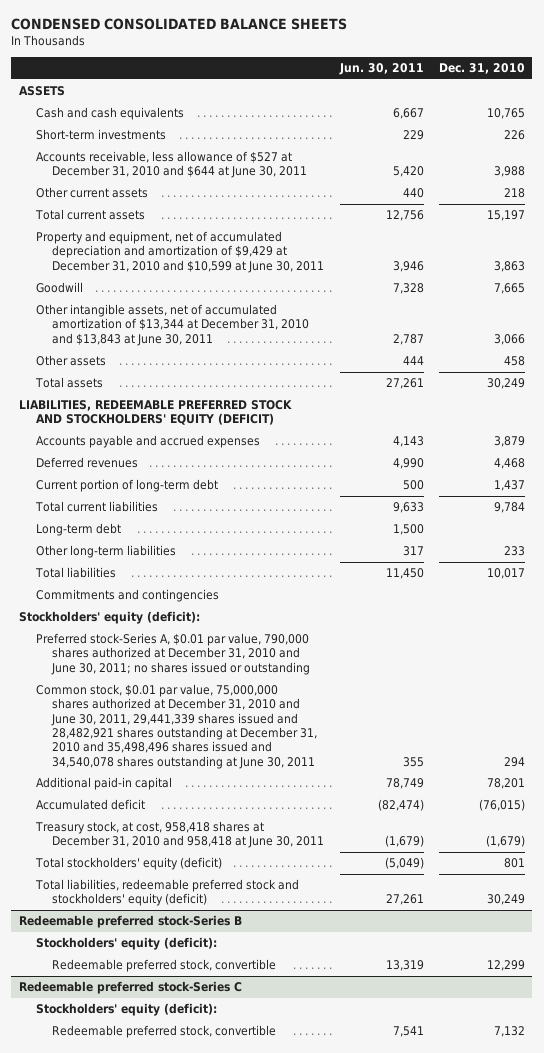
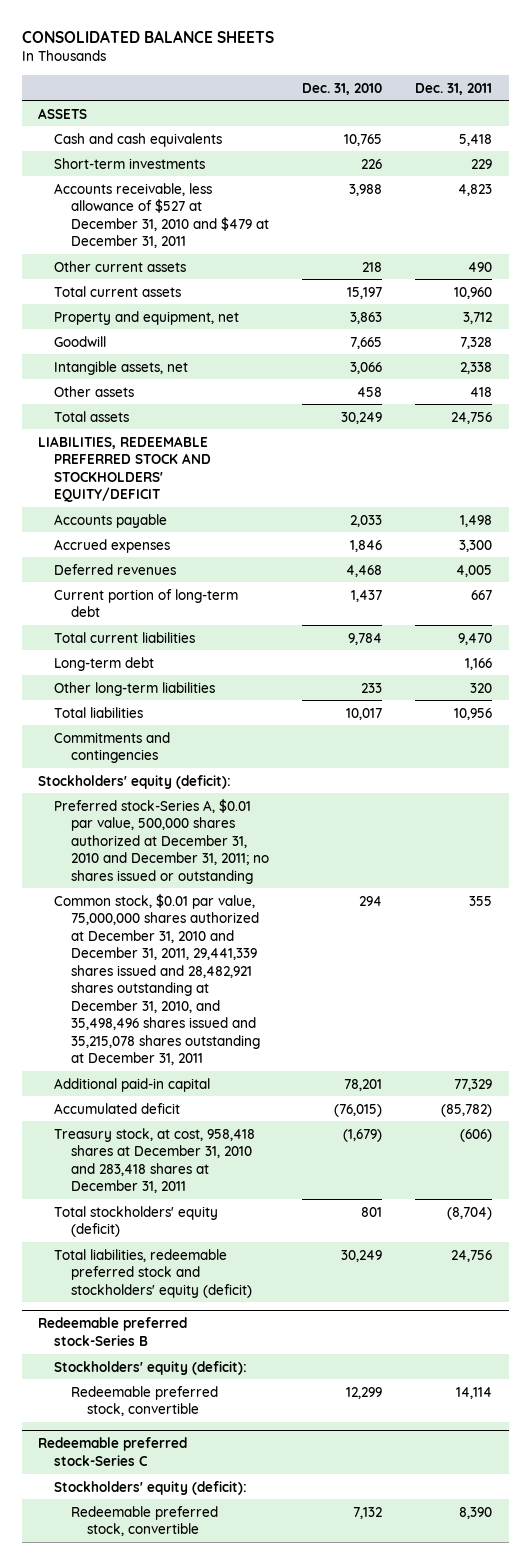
- CONDENSED CONSOLIDATED BALANCE SHEETS
+ CONSOLIDATED BALANCE SHEETS
- | Jun. 30, 2011 | Dec. 31, 2010
+ | Dec. 31, 2010 | Dec. 31, 2011
- Accounts receivable, less allowance of $527 at December 31, 2010 and $644 at June 30, 2011 | 5,420 | 3,988
+ Accounts receivable, less allowance of $527 at December 31, 2010 and $479 at December 31, 2011 | 3,988 | 4,823
- Property and equipment, net of accumulated depreciation and amortization of $9,429 at December 31, 2010 and $10,599 at June 30, 2011 | 3,946 | 3,863
+ Property and equipment, net | 3,863 | 3,712
- Other intangible assets, net of accumulated amortization of $13,344 at December 31, 2010 and $13,843 at June 30, 2011 | 2,787 | 3,066
+ Intangible assets, net | 3,066 | 2,338
- LIABILITIES, REDEEMABLE PREFERRED STOCK AND STOCKHOLDERS' EQUITY (DEFICIT)
- Accounts payable and accrued expenses | 4,143 | 3,879
+ LIABILITIES, REDEEMABLE PREFERRED STOCK AND STOCKHOLDERS' EQUITY/DEFICIT
+ Accounts payable | 2,033 | 1,498
+ Accrued expenses | 1,846 | 3,300
- Preferred stock-Series A, $0.01 par value, 790,000 shares authorized at December 31, 2010 and June 30, 2011; no shares issued or outstanding
- Common stock, $0.01 par value, 75,000,000 shares authorized at December 31, 2010 and June 30, 2011, 29,441,339 shares issued and 28,482,921 shares outstanding at December 31, 2010 and 35,498,496 shares issued and 34,540,078 shares outstanding at June 30, 2011 | 355 | 294
+ Preferred stock-Series A, $0.01 par value, 500,000 shares authorized at December 31, 2010 and December 31, 2011; no shares issued or outstanding
+ Common stock, $0.01 par value, 75,000,000 shares authorized at December 31, 2010 and December 31, 2011, 29,441,339 shares issued and 28,482,921 shares outstanding at December 31, 2010, and 35,498,496 shares issued and 35,215,078 shares outstanding at December 31, 2011 | 294 | 355
- Treasury stock, at cost, 958,418 shares at December 31, 2010 and 958,418 at June 30, 2011 | (1,679) | (1,679)
+ Treasury stock, at cost, 958,418 shares at December 31, 2010 and 283,418 shares at December 31, 2011 | (1,679) | (606)

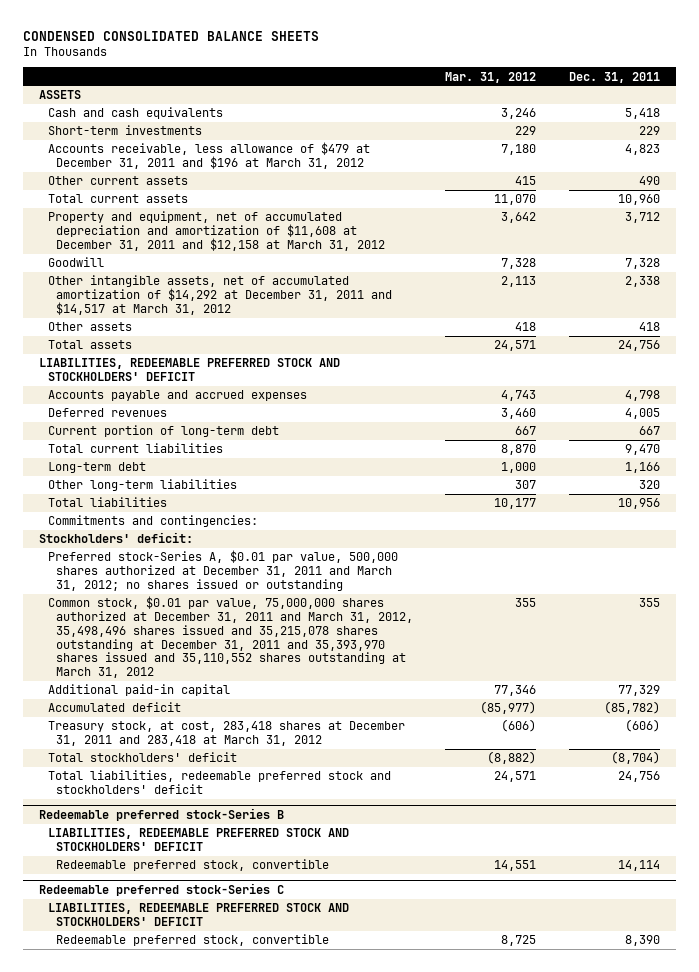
- CONSOLIDATED BALANCE SHEETS
+ CONDENSED CONSOLIDATED BALANCE SHEETS
- | Dec. 31, 2010 | Dec. 31, 2011
+ | Mar. 31, 2012 | Dec. 31, 2011
- Accounts receivable, less allowance of $527 at December 31, 2010 and $479 at December 31, 2011 | 3,988 | 4,823
+ Accounts receivable, less allowance of $479 at December 31, 2011 and $196 at March 31, 2012 | 7,180 | 4,823
- Property and equipment, net | 3,863 | 3,712
+ Property and equipment, net of accumulated depreciation and amortization of $11,608 at December 31, 2011 and $12,158 at March 31, 2012 | 3,642 | 3,712
- Intangible assets, net | 3,066 | 2,338
+ Other intangible assets, net of accumulated amortization of $14,292 at December 31, 2011 and $14,517 at March 31, 2012 | 2,113 | 2,338
- LIABILITIES, REDEEMABLE PREFERRED STOCK AND STOCKHOLDERS' EQUITY/DEFICIT
- Accounts payable | 2,033 | 1,498
- Accrued expenses | 1,846 | 3,300
+ LIABILITIES, REDEEMABLE PREFERRED STOCK AND STOCKHOLDERS' DEFICIT
+ Accounts payable and accrued expenses | 4,743 | 4,798
- Commitments and contingencies
- Stockholders' equity (deficit):
- Preferred stock-Series A, $0.01 par value, 500,000 shares authorized at December 31, 2010 and December 31, 2011; no shares issued or outstanding
- Common stock, $0.01 par value, 75,000,000 shares authorized at December 31, 2010 and December 31, 2011, 29,441,339 shares issued and 28,482,921 shares outstanding at December 31, 2010, and 35,498,496 shares issued and 35,215,078 shares outstanding at December 31, 2011 | 294 | 355
+ Commitments and contingencies:
+ Stockholders' deficit:
+ Preferred stock-Series A, $0.01 par value, 500,000 shares authorized at December 31, 2011 and March 31, 2012; no shares issued or outstanding
+ Common stock, $0.01 par value, 75,000,000 shares authorized at December 31, 2011 and March 31, 2012, 35,498,496 shares issued and 35,215,078 shares outstanding at December 31, 2011 and 35,393,970 shares issued and 35,110,552 shares outstanding at March 31, 2012 | 355 | 355
- Treasury stock, at cost, 958,418 shares at December 31, 2010 and 283,418 shares at December 31, 2011 | (1,679) | (606)
- Total stockholders' equity (deficit) | 801 | (8,704)
- Total liabilities, redeemable preferred stock and stockholders' equity (deficit) | 30,249 | 24,756
+ Treasury stock, at cost, 283,418 shares at December 31, 2011 and 283,418 at March 31, 2012 | (606) | (606)
+ Total stockholders' deficit | (8,882) | (8,704)
+ Total liabilities, redeemable preferred stock and stockholders' deficit | 24,571 | 24,756
@ Redeemable preferred stock-Series B
- Stockholders' equity (deficit):
+ LIABILITIES, REDEEMABLE PREFERRED STOCK AND STOCKHOLDERS' DEFICIT
@ Redeemable preferred stock-Series C
- Stockholders' equity (deficit):
+ LIABILITIES, REDEEMABLE PREFERRED STOCK AND STOCKHOLDERS' DEFICIT

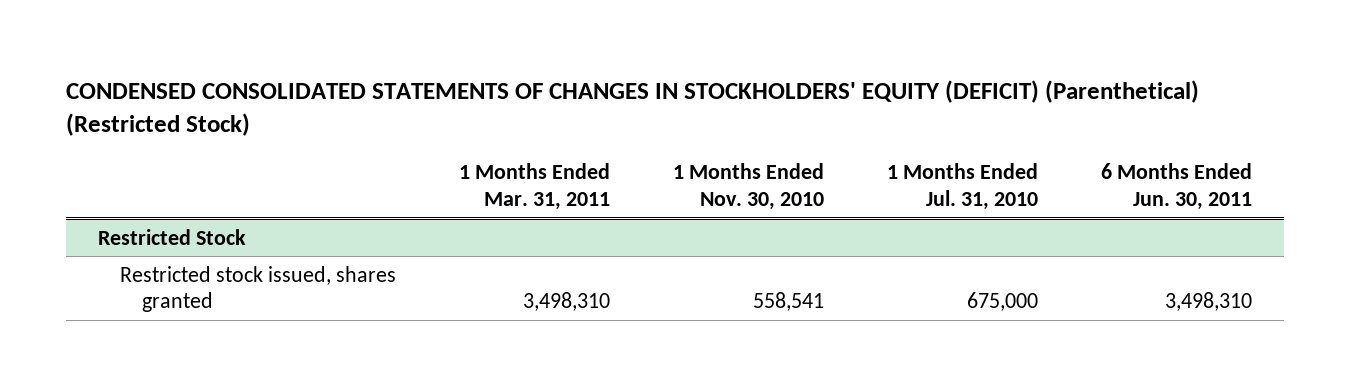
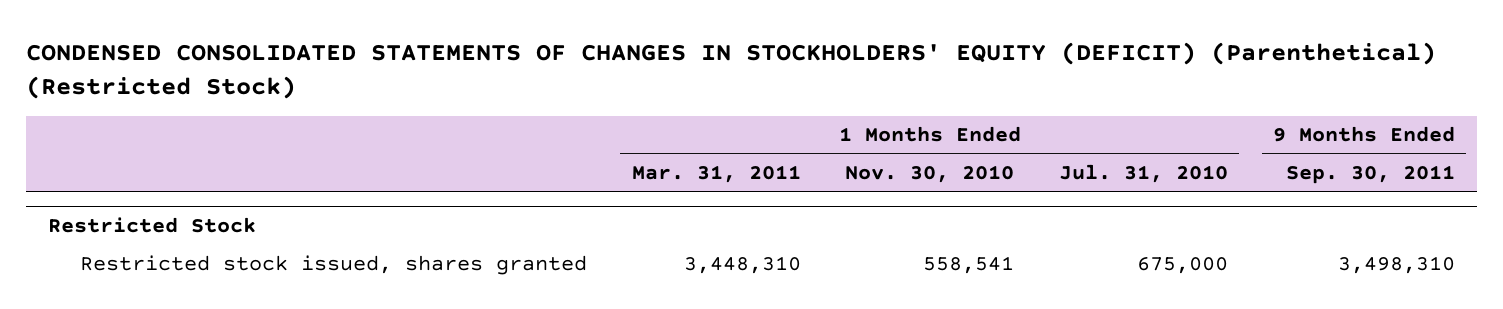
- | 1 Months Ended Mar. 31, 2011 | 1 Months Ended Nov. 30, 2010 | 1 Months Ended Jul. 31, 2010 | 6 Months Ended Jun. 30, 2011
+ | 1 Months Ended Mar. 31, 2011 | 1 Months Ended Nov. 30, 2010 | 1 Months Ended Jul. 31, 2010 | 9 Months Ended Sep. 30, 2011
@ Restricted Stock
- Restricted stock issued, shares granted | 3,498,310 | 558,541 | 675,000 | 3,498,310
+ Restricted stock issued, shares granted | 3,448,310 | 558,541 | 675,000 | 3,498,310

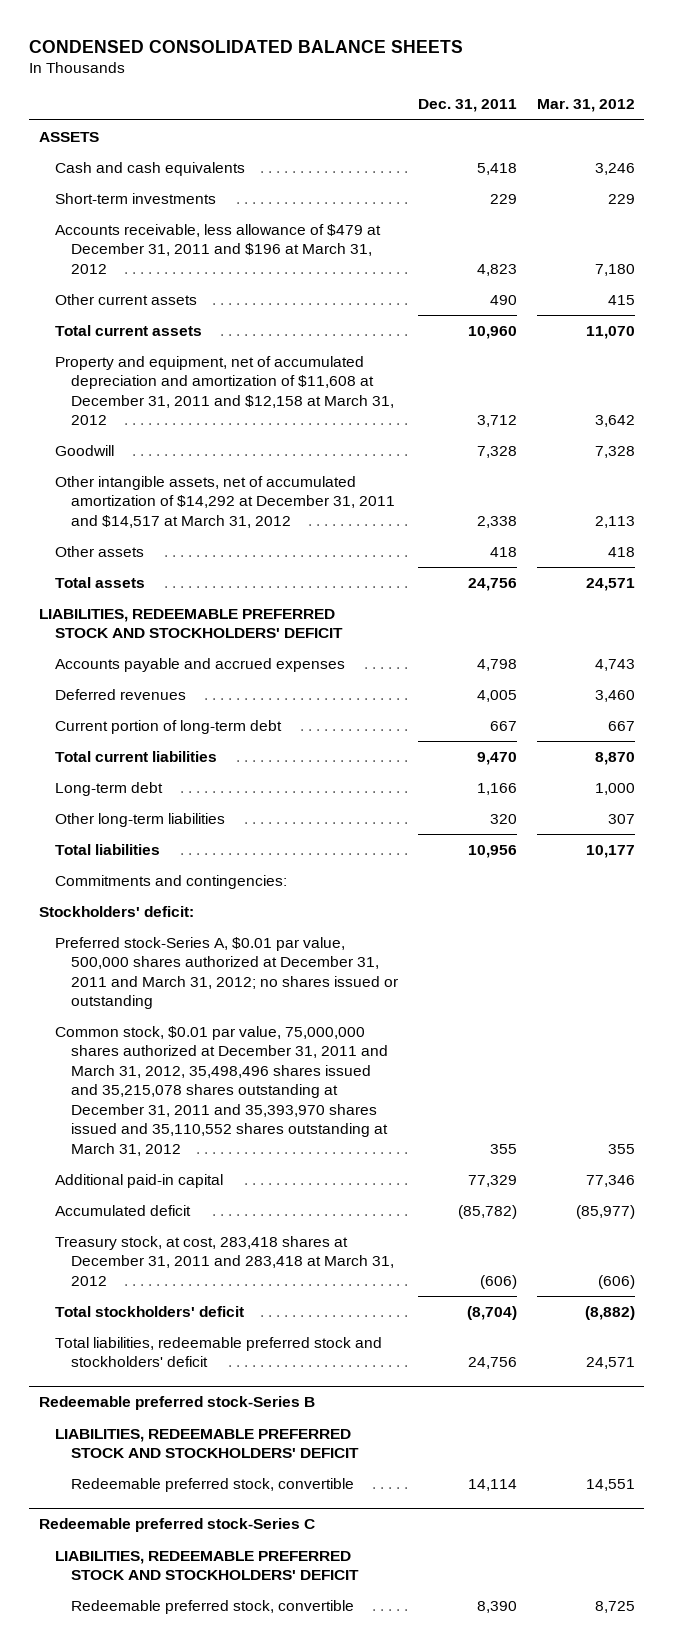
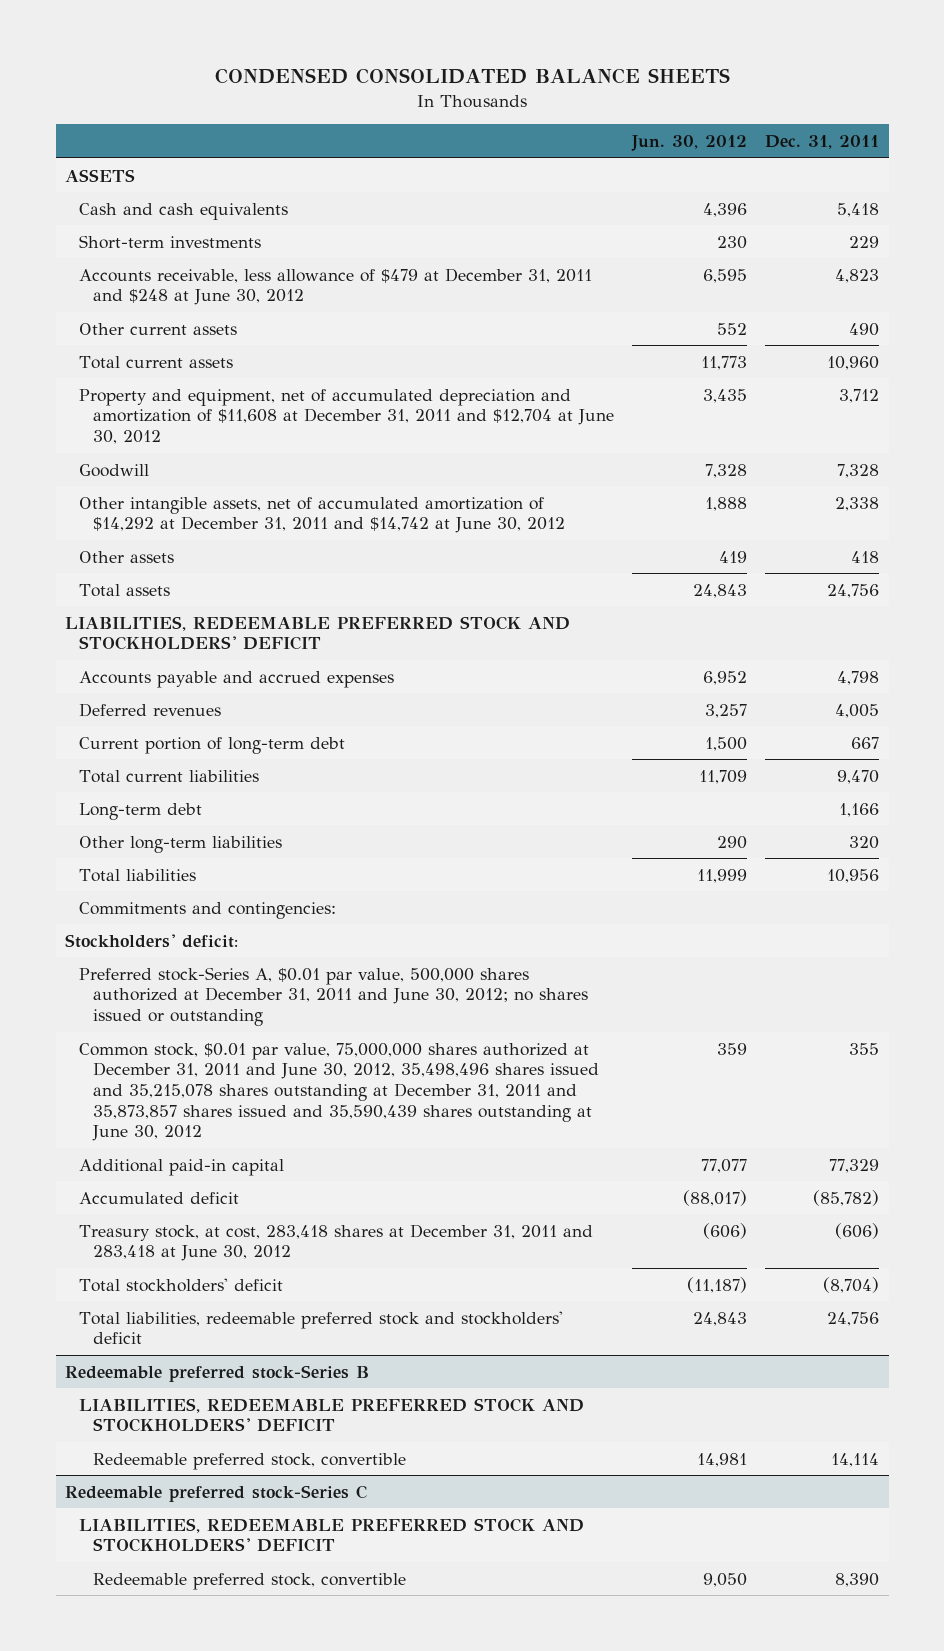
- | Dec. 31, 2011 | Mar. 31, 2012
+ | Jun. 30, 2012 | Dec. 31, 2011
- Accounts receivable, less allowance of $479 at December 31, 2011 and $196 at March 31, 2012 | 4,823 | 7,180
+ Accounts receivable, less allowance of $479 at December 31, 2011 and $248 at June 30, 2012 | 6,595 | 4,823
- Property and equipment, net of accumulated depreciation and amortization of $11,608 at December 31, 2011 and $12,158 at March 31, 2012 | 3,712 | 3,642
+ Property and equipment, net of accumulated depreciation and amortization of $11,608 at December 31, 2011 and $12,704 at June 30, 2012 | 3,435 | 3,712
- Other intangible assets, net of accumulated amortization of $14,292 at December 31, 2011 and $14,517 at March 31, 2012 | 2,338 | 2,113
+ Other intangible assets, net of accumulated amortization of $14,292 at December 31, 2011 and $14,742 at June 30, 2012 | 1,888 | 2,338
- Preferred stock-Series A, $0.01 par value, 500,000 shares authorized at December 31, 2011 and March 31, 2012; no shares issued or outstanding
- Common stock, $0.01 par value, 75,000,000 shares authorized at December 31, 2011 and March 31, 2012, 35,498,496 shares issued and 35,215,078 shares outstanding at December 31, 2011 and 35,393,970 shares issued and 35,110,552 shares outstanding at March 31, 2012 | 355 | 355
+ Preferred stock-Series A, $0.01 par value, 500,000 shares authorized at December 31, 2011 and June 30, 2012; no shares issued or outstanding
+ Common stock, $0.01 par value, 75,000,000 shares authorized at December 31, 2011 and June 30, 2012, 35,498,496 shares issued and 35,215,078 shares outstanding at December 31, 2011 and 35,873,857 shares issued and 35,590,439 shares outstanding at June 30, 2012 | 359 | 355
- Treasury stock, at cost, 283,418 shares at December 31, 2011 and 283,418 at March 31, 2012 | (606) | (606)
+ Treasury stock, at cost, 283,418 shares at December 31, 2011 and 283,418 at June 30, 2012 | (606) | (606)

